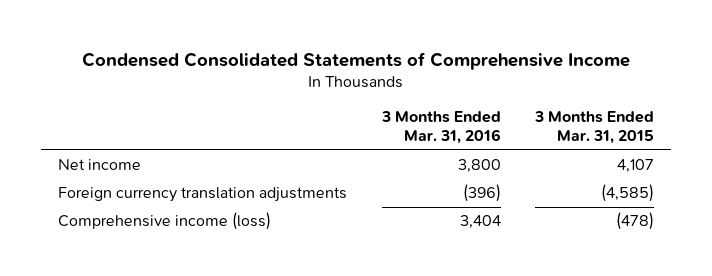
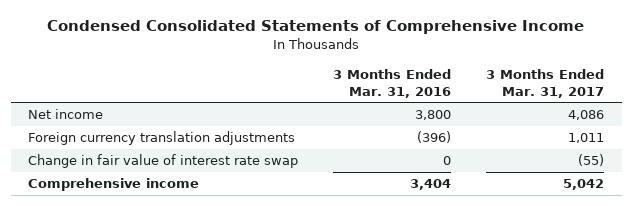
- | 3 Months Ended Mar. 31, 2016 | 3 Months Ended Mar. 31, 2015
+ | 3 Months Ended Mar. 31, 2016 | 3 Months Ended Mar. 31, 2017
- Comprehensive income (loss) | 3,404 | (478)
+ Change in fair value of interest rate swap | 0 | (55)
+ Comprehensive income | 3,404 | 5,042

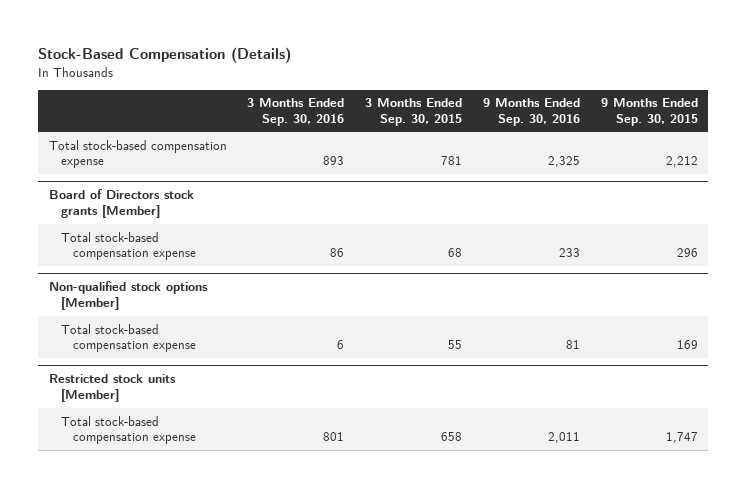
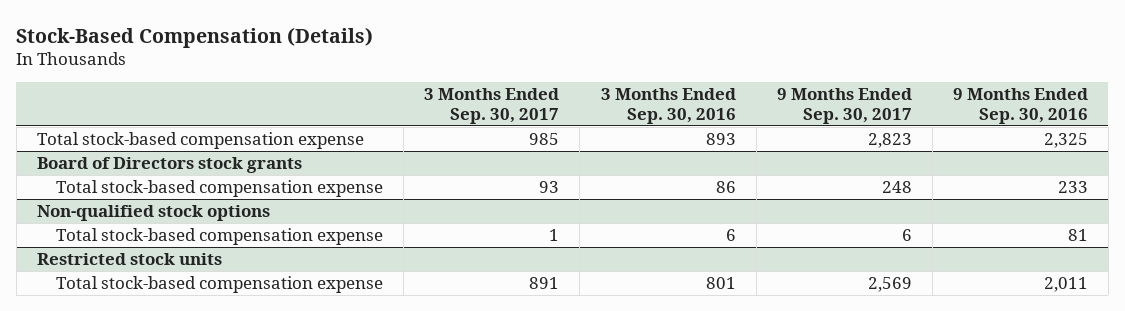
- | 3 Months Ended Sep. 30, 2016 | 3 Months Ended Sep. 30, 2015 | 9 Months Ended Sep. 30, 2016 | 9 Months Ended Sep. 30, 2015
+ | 3 Months Ended Sep. 30, 2017 | 3 Months Ended Sep. 30, 2016 | 9 Months Ended Sep. 30, 2017 | 9 Months Ended Sep. 30, 2016
- Board of Directors stock grants [Member]
+ Board of Directors stock grants
- Non-qualified stock options [Member]
+ Non-qualified stock options
- Restricted stock units [Member]
+ Restricted stock units

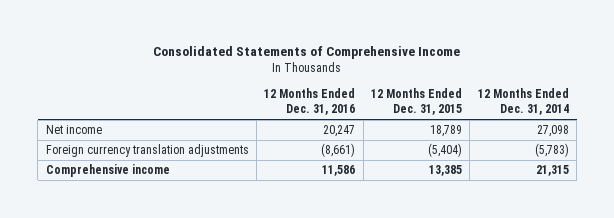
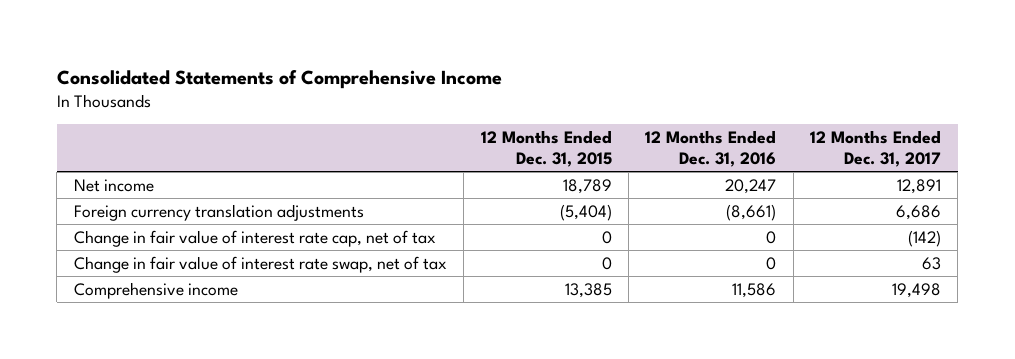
- | 12 Months Ended Dec. 31, 2016 | 12 Months Ended Dec. 31, 2015 | 12 Months Ended Dec. 31, 2014
+ | 12 Months Ended Dec. 31, 2015 | 12 Months Ended Dec. 31, 2016 | 12 Months Ended Dec. 31, 2017
+ Change in fair value of interest rate cap, net of tax | 0 | 0 | (142)
+ Change in fair value of interest rate swap, net of tax | 0 | 0 | 63

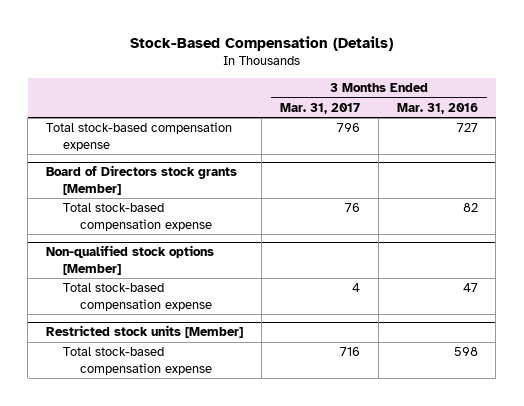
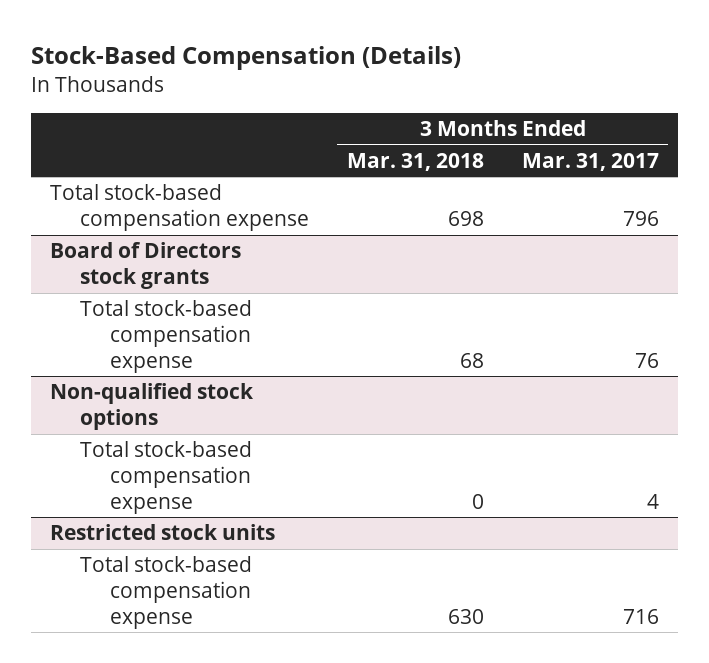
- | 3 Months Ended Mar. 31, 2017 | 3 Months Ended Mar. 31, 2016
+ | 3 Months Ended Mar. 31, 2018 | 3 Months Ended Mar. 31, 2017
- Board of Directors stock grants [Member]
+ Board of Directors stock grants
- Non-qualified stock options [Member]
+ Non-qualified stock options
- Restricted stock units [Member]
+ Restricted stock units

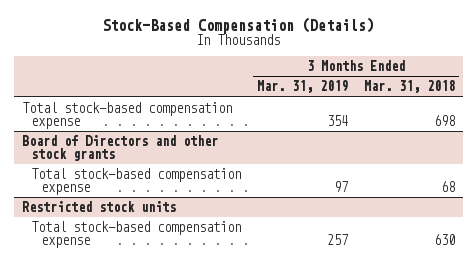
- | 3 Months Ended Mar. 31, 2018 | 3 Months Ended Mar. 31, 2017
+ | 3 Months Ended Mar. 31, 2019 | 3 Months Ended Mar. 31, 2018
- Board of Directors stock grants
+ Board of Directors and other stock grants
- Non-qualified stock options
- Total stock-based compensation expense | 0 | 4

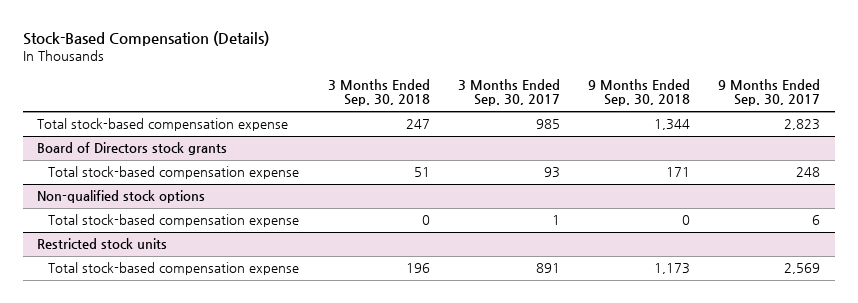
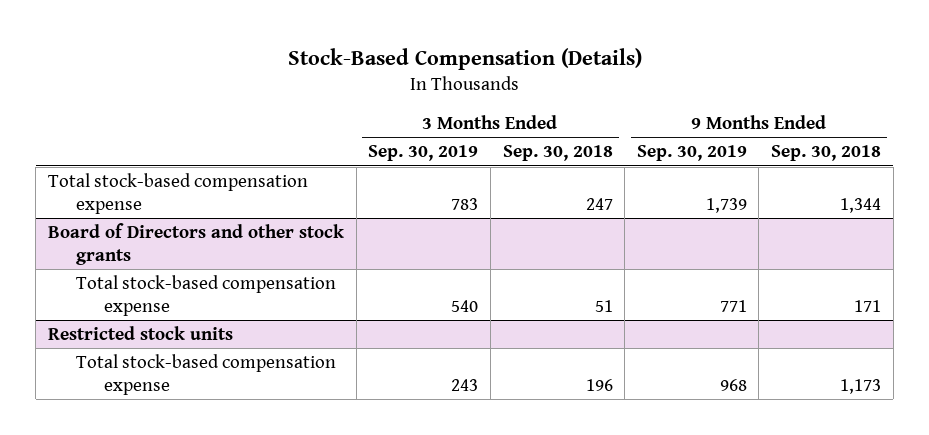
- | 3 Months Ended Sep. 30, 2018 | 3 Months Ended Sep. 30, 2017 | 9 Months Ended Sep. 30, 2018 | 9 Months Ended Sep. 30, 2017
+ | 3 Months Ended Sep. 30, 2019 | 3 Months Ended Sep. 30, 2018 | 9 Months Ended Sep. 30, 2019 | 9 Months Ended Sep. 30, 2018
- Board of Directors stock grants
+ Board of Directors and other stock grants
- Non-qualified stock options
- Total stock-based compensation expense | 0 | 1 | 0 | 6

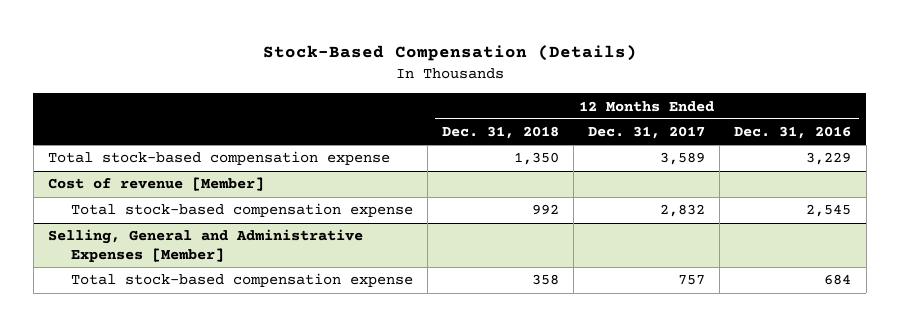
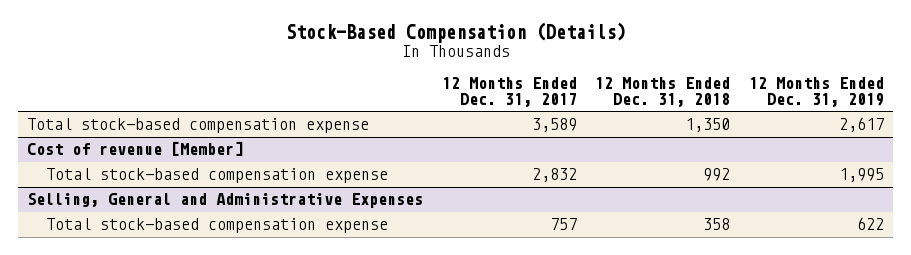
- | 12 Months Ended Dec. 31, 2018 | 12 Months Ended Dec. 31, 2017 | 12 Months Ended Dec. 31, 2016
+ | 12 Months Ended Dec. 31, 2017 | 12 Months Ended Dec. 31, 2018 | 12 Months Ended Dec. 31, 2019
- Selling, General and Administrative Expenses [Member]
+ Selling, General and Administrative Expenses

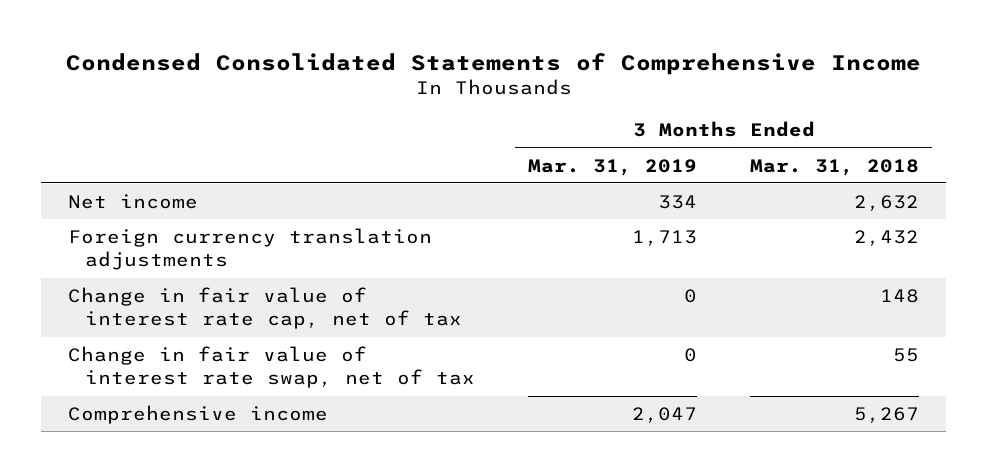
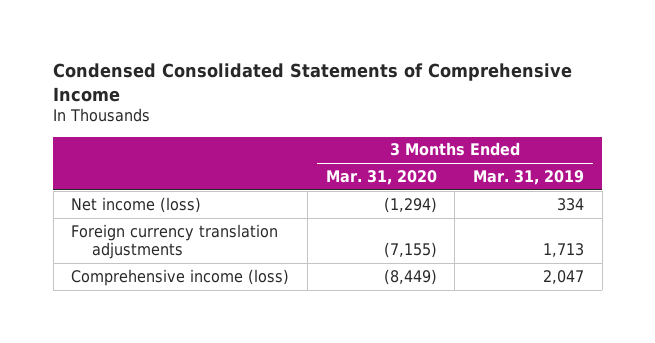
- | 3 Months Ended Mar. 31, 2019 | 3 Months Ended Mar. 31, 2018
+ | 3 Months Ended Mar. 31, 2020 | 3 Months Ended Mar. 31, 2019
- Net income | 334 | 2,632
+ Net income (loss) | (1,294) | 334
- Change in fair value of interest rate cap, net of tax | 0 | 148
- Change in fair value of interest rate swap, net of tax | 0 | 55
- Comprehensive income | 2,047 | 5,267
+ Comprehensive income (loss) | (8,449) | 2,047

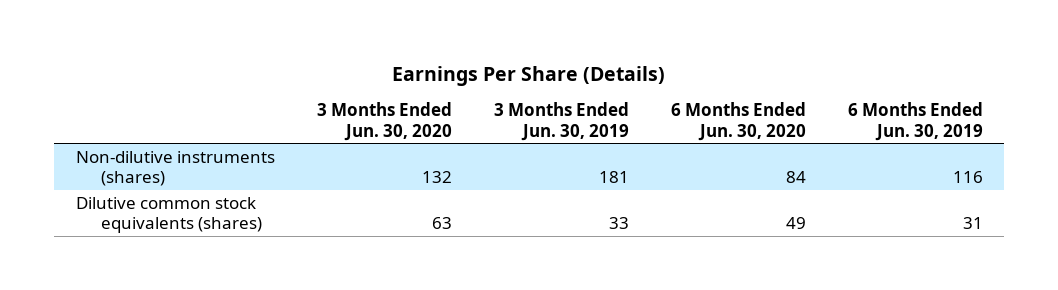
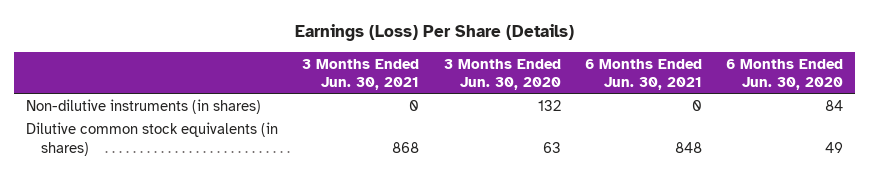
- Earnings Per Share (Details)
+ Earnings (Loss) Per Share (Details)
- | 3 Months Ended Jun. 30, 2020 | 3 Months Ended Jun. 30, 2019 | 6 Months Ended Jun. 30, 2020 | 6 Months Ended Jun. 30, 2019
+ | 3 Months Ended Jun. 30, 2021 | 3 Months Ended Jun. 30, 2020 | 6 Months Ended Jun. 30, 2021 | 6 Months Ended Jun. 30, 2020
- Non-dilutive instruments (shares) | 132 | 181 | 84 | 116
- Dilutive common stock equivalents (shares) | 63 | 33 | 49 | 31
+ Non-dilutive instruments (in shares) | 0 | 132 | 0 | 84
+ Dilutive common stock equivalents (in shares) | 868 | 63 | 848 | 49

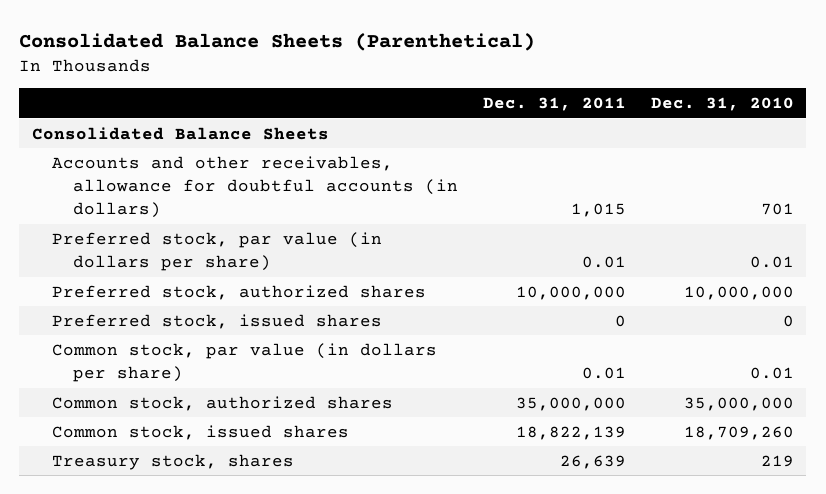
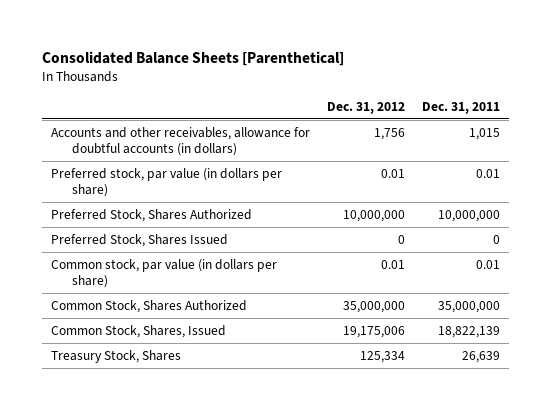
- Consolidated Balance Sheets (Parenthetical)
+ Consolidated Balance Sheets [Parenthetical]
- | Dec. 31, 2011 | Dec. 31, 2010
+ | Dec. 31, 2012 | Dec. 31, 2011
- Consolidated Balance Sheets
- Preferred stock, authorized shares | 10,000,000 | 10,000,000
- Preferred stock, issued shares | 0 | 0
+ Preferred Stock, Shares Authorized | 10,000,000 | 10,000,000
+ Preferred Stock, Shares Issued | 0 | 0
- Common stock, authorized shares | 35,000,000 | 35,000,000
- Common stock, issued shares | 18,822,139 | 18,709,260
- Treasury stock, shares | 26,639 | 219
+ Common Stock, Shares Authorized | 35,000,000 | 35,000,000
+ Common Stock, Shares, Issued | 19,175,006 | 18,822,139
+ Treasury Stock, Shares | 125,334 | 26,639

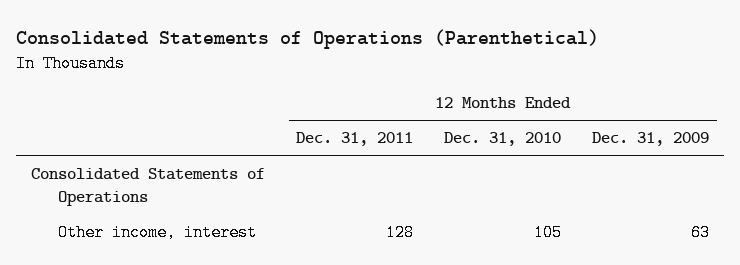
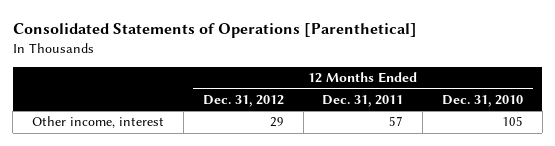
- Consolidated Statements of Operations (Parenthetical)
+ Consolidated Statements of Operations [Parenthetical]
- | 12 Months Ended Dec. 31, 2011 | 12 Months Ended Dec. 31, 2010 | 12 Months Ended Dec. 31, 2009
+ | 12 Months Ended Dec. 31, 2012 | 12 Months Ended Dec. 31, 2011 | 12 Months Ended Dec. 31, 2010
- Consolidated Statements of Operations
- Other income, interest | 128 | 105 | 63
+ Other income, interest | 29 | 57 | 105

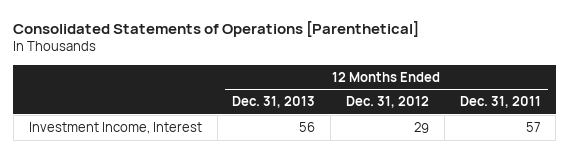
- | 12 Months Ended Dec. 31, 2012 | 12 Months Ended Dec. 31, 2011 | 12 Months Ended Dec. 31, 2010
+ | 12 Months Ended Dec. 31, 2013 | 12 Months Ended Dec. 31, 2012 | 12 Months Ended Dec. 31, 2011
- Other income, interest | 29 | 57 | 105
+ Investment Income, Interest | 56 | 29 | 57

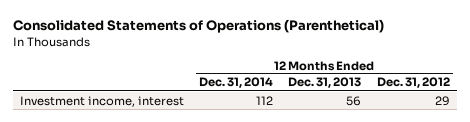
- Consolidated Statements of Operations [Parenthetical]
+ Consolidated Statements of Operations (Parenthetical)
- | 12 Months Ended Dec. 31, 2013 | 12 Months Ended Dec. 31, 2012 | 12 Months Ended Dec. 31, 2011
+ | 12 Months Ended Dec. 31, 2014 | 12 Months Ended Dec. 31, 2013 | 12 Months Ended Dec. 31, 2012
- Investment Income, Interest | 56 | 29 | 57
+ Investment income, interest | 112 | 56 | 29

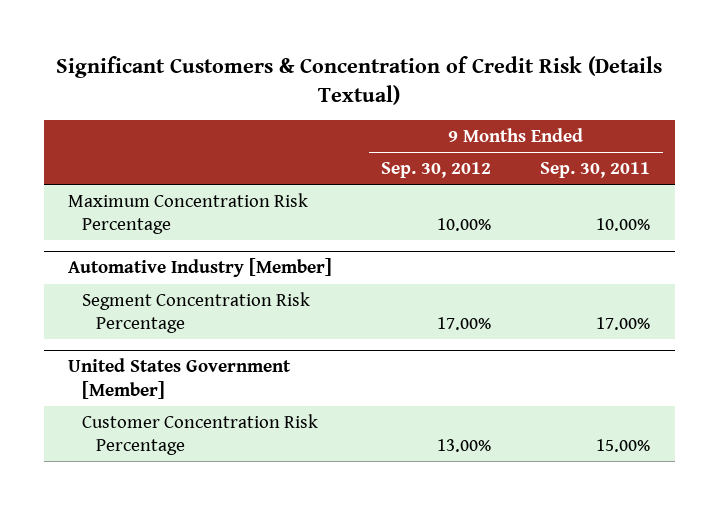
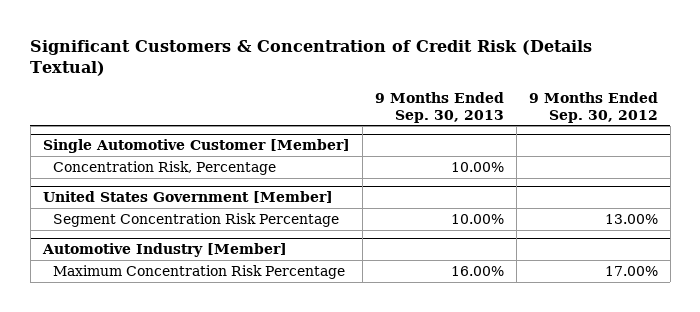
- | 9 Months Ended Sep. 30, 2012 | 9 Months Ended Sep. 30, 2011
+ | 9 Months Ended Sep. 30, 2013 | 9 Months Ended Sep. 30, 2012
- Maximum Concentration Risk Percentage | 10.00% | 10.00%
- Automative Industry [Member]
- Segment Concentration Risk Percentage | 17.00% | 17.00%
+ Single Automotive Customer [Member]
+ Concentration Risk, Percentage | 10.00% |
@ United States Government [Member]
- Customer Concentration Risk Percentage | 13.00% | 15.00%
+ Segment Concentration Risk Percentage | 10.00% | 13.00%
+ Automotive Industry [Member]
+ Maximum Concentration Risk Percentage | 16.00% | 17.00%

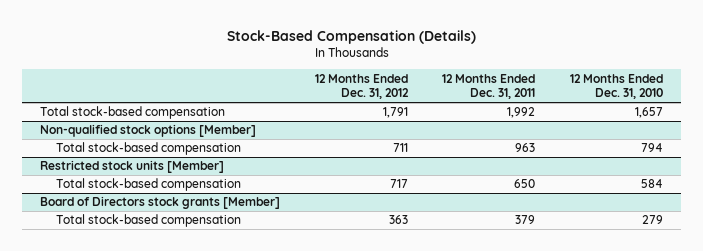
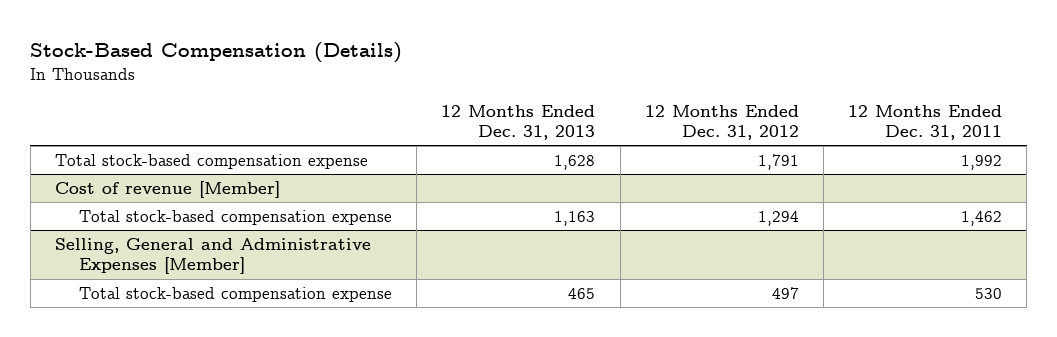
- | 12 Months Ended Dec. 31, 2012 | 12 Months Ended Dec. 31, 2011 | 12 Months Ended Dec. 31, 2010
+ | 12 Months Ended Dec. 31, 2013 | 12 Months Ended Dec. 31, 2012 | 12 Months Ended Dec. 31, 2011
- Total stock-based compensation | 1,791 | 1,992 | 1,657
- Non-qualified stock options [Member]
- Total stock-based compensation | 711 | 963 | 794
- Restricted stock units [Member]
- Total stock-based compensation | 717 | 650 | 584
- Board of Directors stock grants [Member]
- Total stock-based compensation | 363 | 379 | 279
+ Total stock-based compensation expense | 1,628 | 1,791 | 1,992
+ Cost of revenue [Member]
+ Total stock-based compensation expense | 1,163 | 1,294 | 1,462
+ Selling, General and Administrative Expenses [Member]
+ Total stock-based compensation expense | 465 | 497 | 530

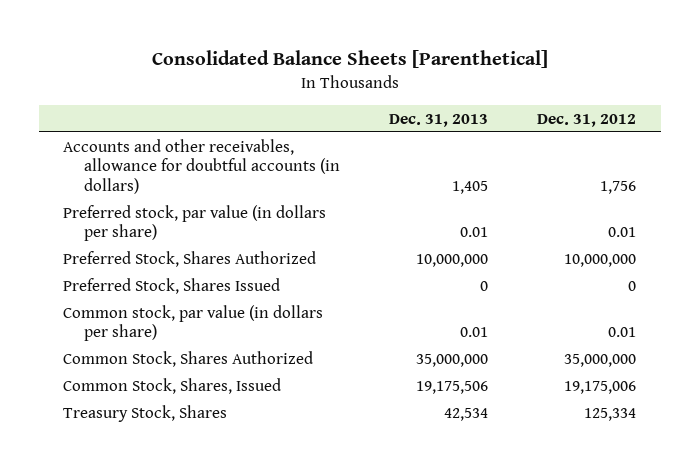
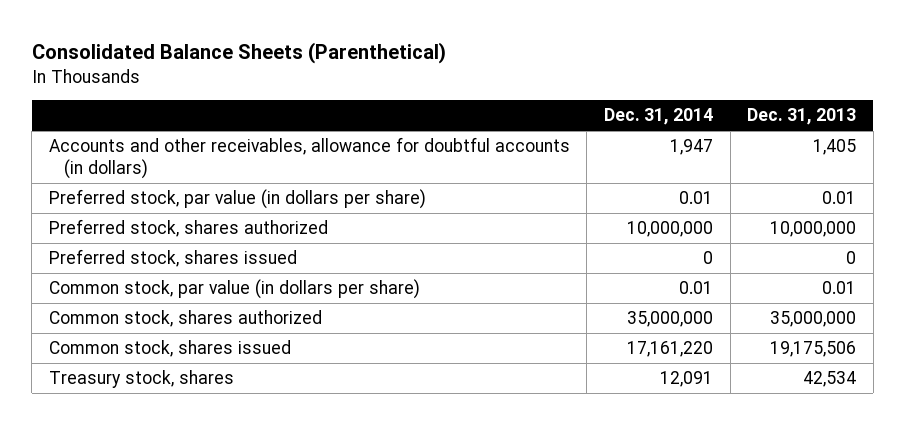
- Consolidated Balance Sheets [Parenthetical]
+ Consolidated Balance Sheets (Parenthetical)
- | Dec. 31, 2013 | Dec. 31, 2012
+ | Dec. 31, 2014 | Dec. 31, 2013
- Preferred Stock, Shares Authorized | 10,000,000 | 10,000,000
- Preferred Stock, Shares Issued | 0 | 0
+ Preferred stock, shares authorized | 10,000,000 | 10,000,000
+ Preferred stock, shares issued | 0 | 0
- Common Stock, Shares Authorized | 35,000,000 | 35,000,000
- Common Stock, Shares, Issued | 19,175,506 | 19,175,006
- Treasury Stock, Shares | 42,534 | 125,334
+ Common stock, shares authorized | 35,000,000 | 35,000,000
+ Common stock, shares issued | 17,161,220 | 19,175,506
+ Treasury stock, shares | 12,091 | 42,534

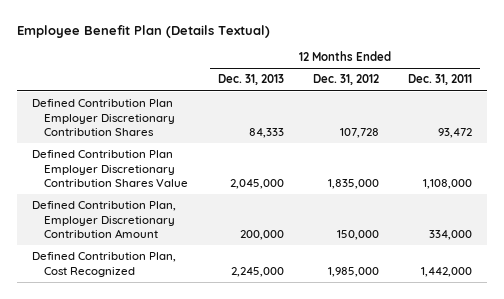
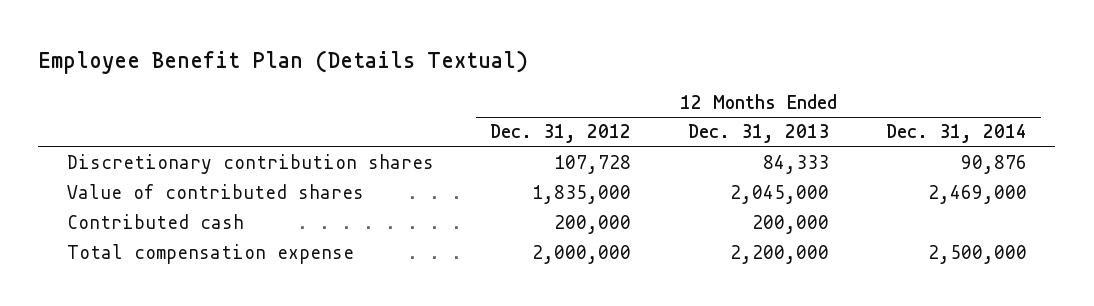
- | 12 Months Ended Dec. 31, 2013 | 12 Months Ended Dec. 31, 2012 | 12 Months Ended Dec. 31, 2011
+ | 12 Months Ended Dec. 31, 2012 | 12 Months Ended Dec. 31, 2013 | 12 Months Ended Dec. 31, 2014
- Defined Contribution Plan Employer Discretionary Contribution Shares | 84,333 | 107,728 | 93,472
- Defined Contribution Plan Employer Discretionary Contribution Shares Value | 2,045,000 | 1,835,000 | 1,108,000
- Defined Contribution Plan, Employer Discretionary Contribution Amount | 200,000 | 150,000 | 334,000
- Defined Contribution Plan, Cost Recognized | 2,245,000 | 1,985,000 | 1,442,000
+ Discretionary contribution shares | 107,728 | 84,333 | 90,876
+ Value of contributed shares | 1,835,000 | 2,045,000 | 2,469,000
+ Contributed cash | 200,000 | 200,000 |
+ Total compensation expense | 2,000,000 | 2,200,000 | 2,500,000

